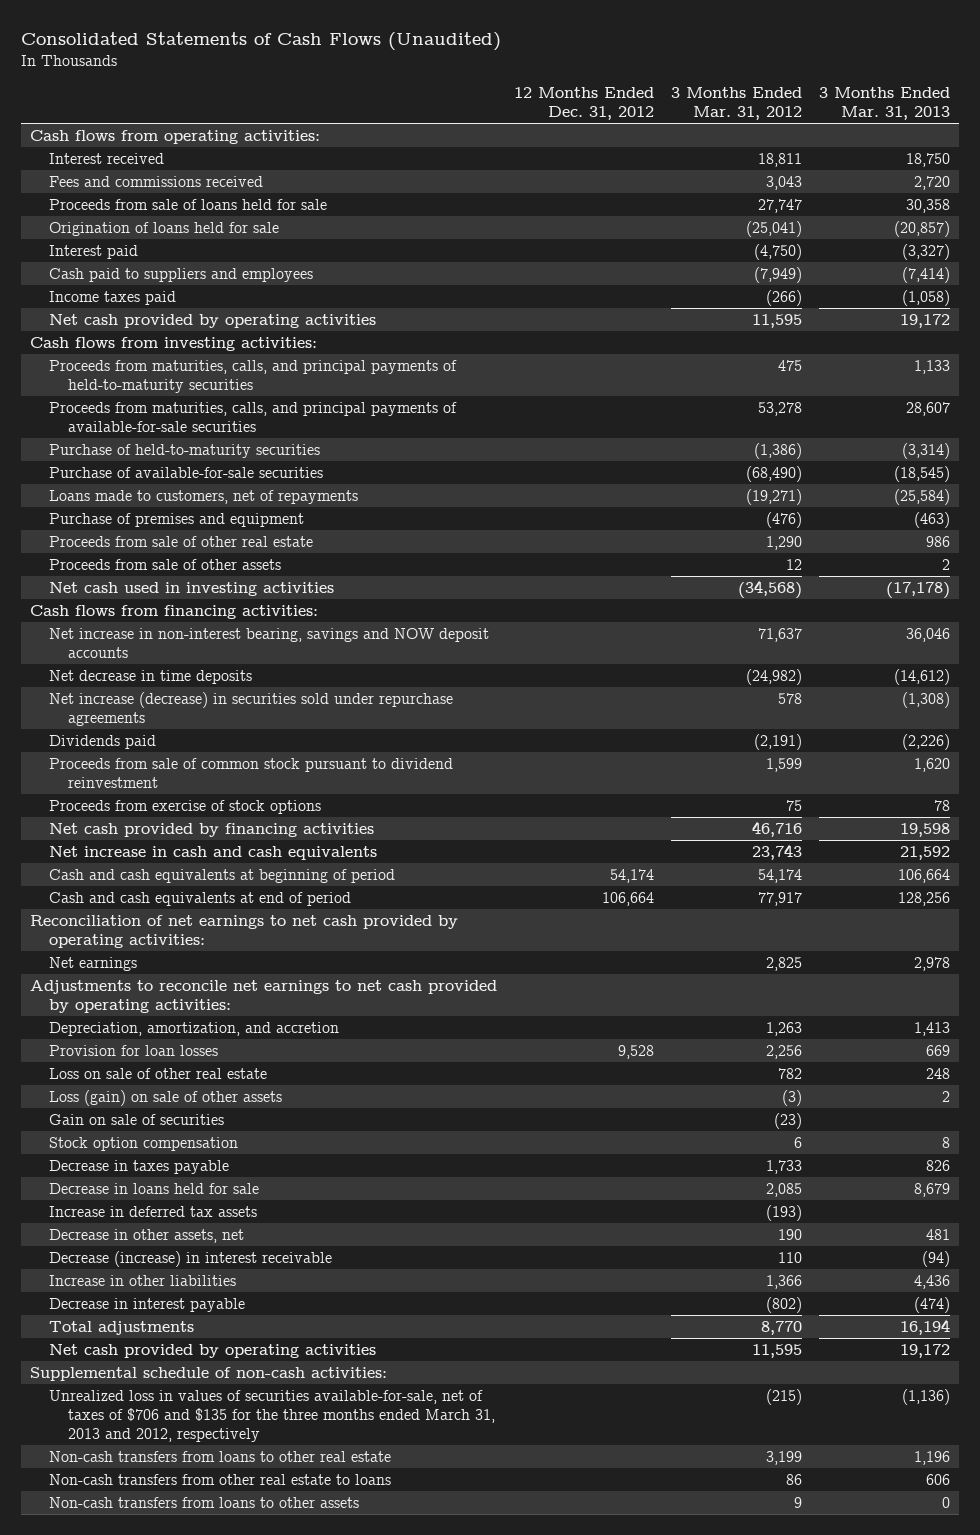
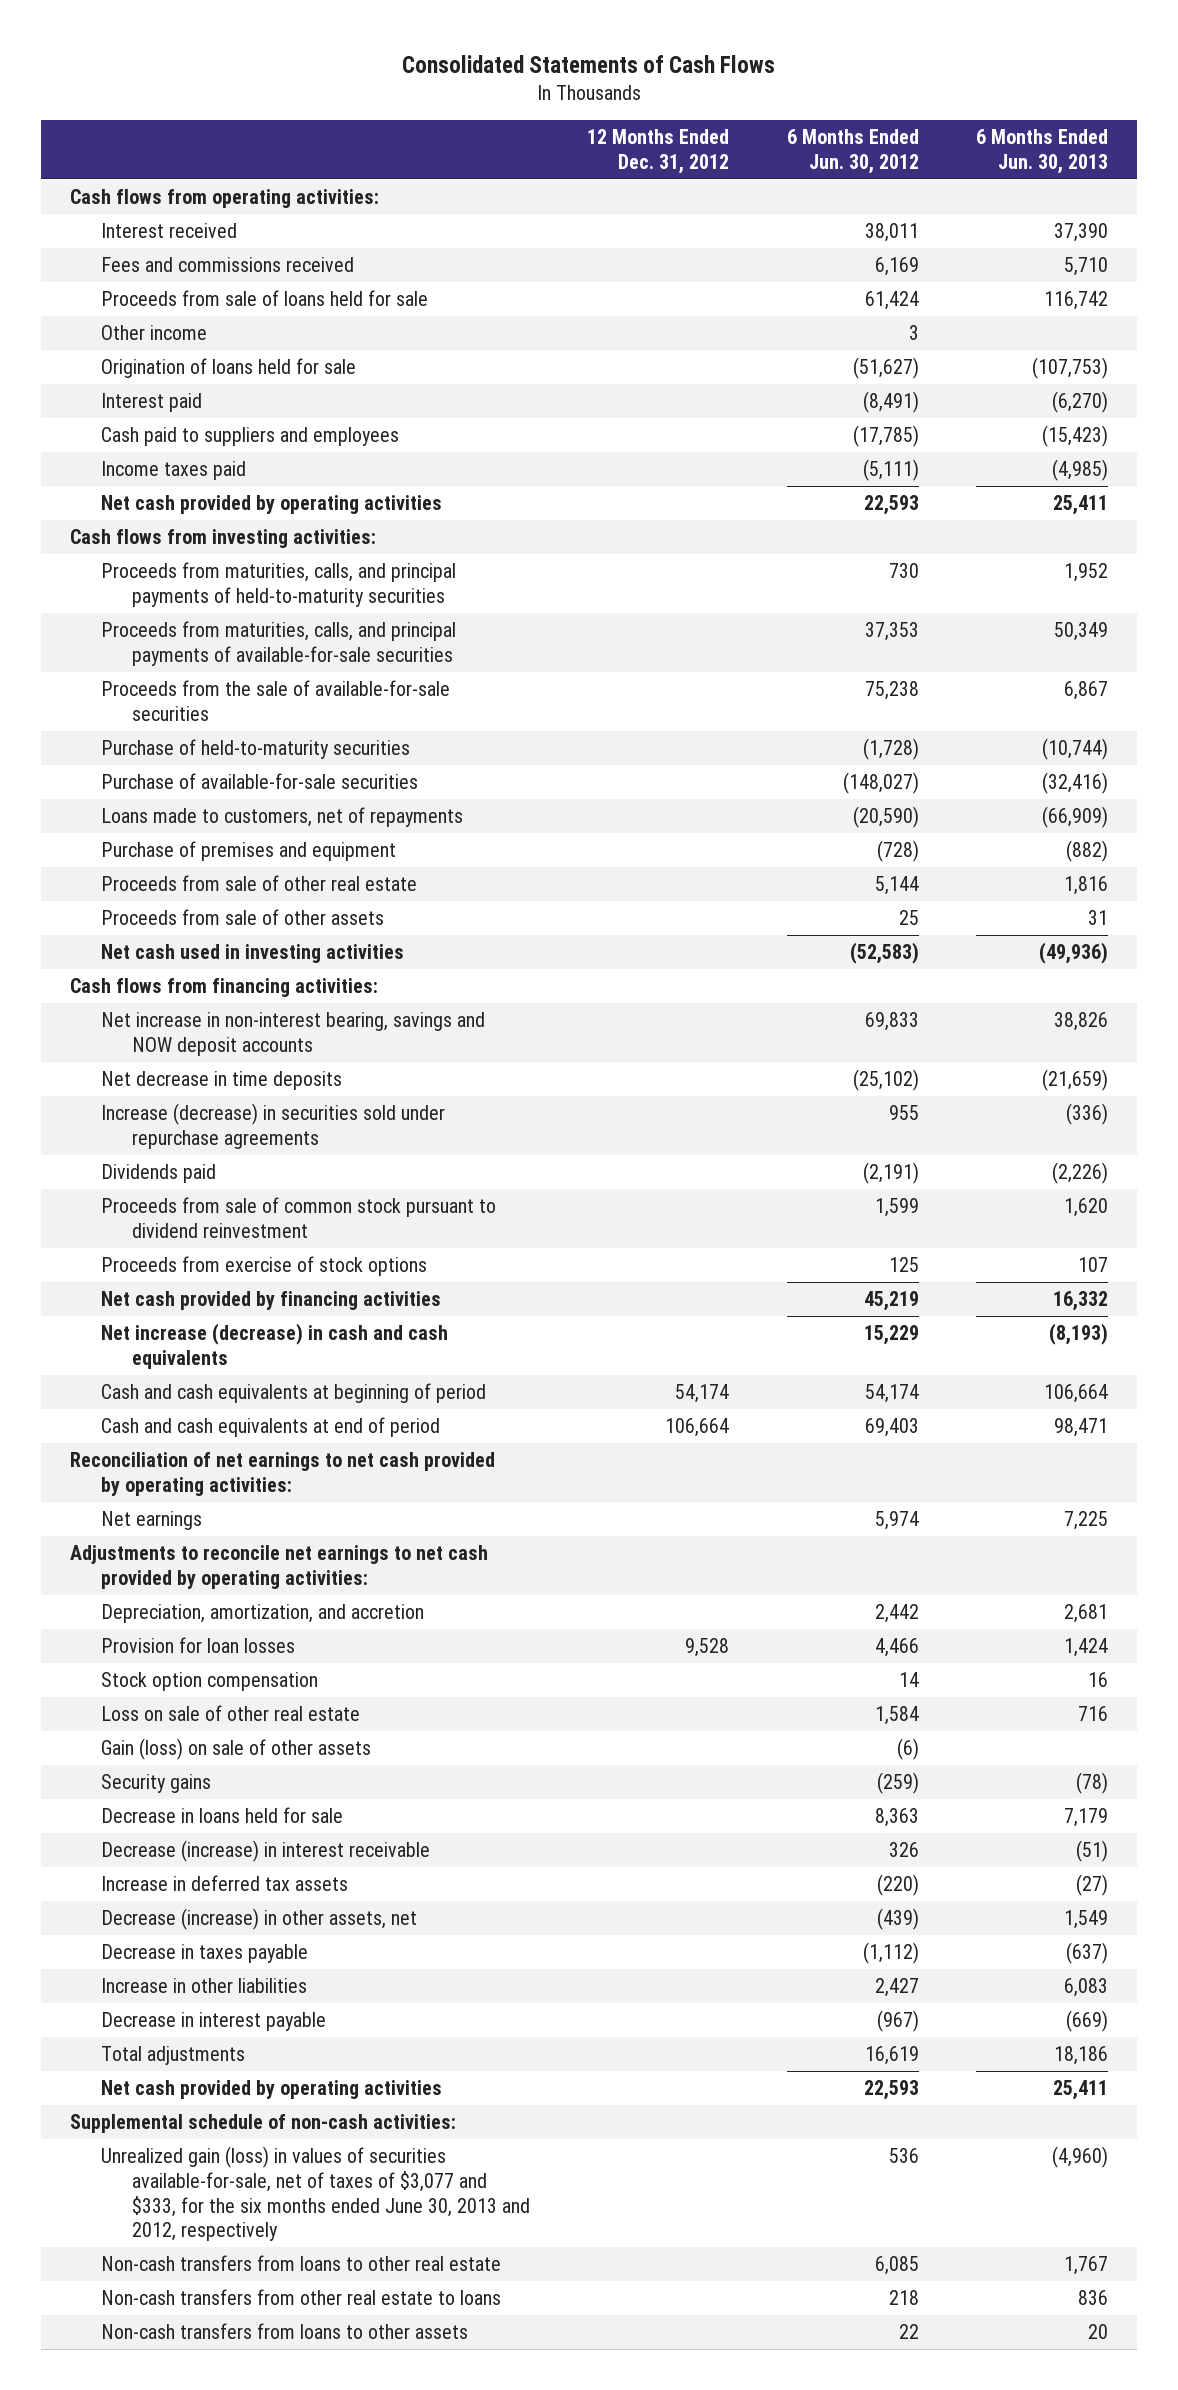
- Consolidated Statements of Cash Flows (Unaudited)
+ Consolidated Statements of Cash Flows
- | 12 Months Ended Dec. 31, 2012 | 3 Months Ended Mar. 31, 2012 | 3 Months Ended Mar. 31, 2013
+ | 12 Months Ended Dec. 31, 2012 | 6 Months Ended Jun. 30, 2012 | 6 Months Ended Jun. 30, 2013
+ Other income | | 3 |
+ Proceeds from the sale of available-for-sale securities | | 75,238 | 6,867
- Net increase (decrease) in securities sold under repurchase agreements | | 578 | (1,308)
+ Increase (decrease) in securities sold under repurchase agreements | | 955 | (336)
- Net increase in cash and cash equivalents | | 23,743 | 21,592
+ Net increase (decrease) in cash and cash equivalents | | 15,229 | (8,193)
- Loss (gain) on sale of other assets | | (3) | 2
- Gain on sale of securities | | (23) |
moved down: Loss on sale of other real estate | | 1,584 | 716
+ Gain (loss) on sale of other assets | | (6) |
+ Security gains | | (259) | (78)
- Decrease in other assets, net | | 190 | 481
moved down: Increase in deferred tax assets | | (220) | (27)
+ Decrease (increase) in other assets, net | | (439) | 1,549
moved down: Decrease in taxes payable | | (1,112) | (637)
- Unrealized loss in values of securities available-for-sale, net of taxes of $706 and $135 for the three months ended March 31, 2013 and 2012, respectively | | (215) | (1,136)
+ Unrealized gain (loss) in values of securities available-for-sale, net of taxes of $3,077 and $333, for the six months ended June 30, 2013 and 2012, respectively | | 536 | (4,960)

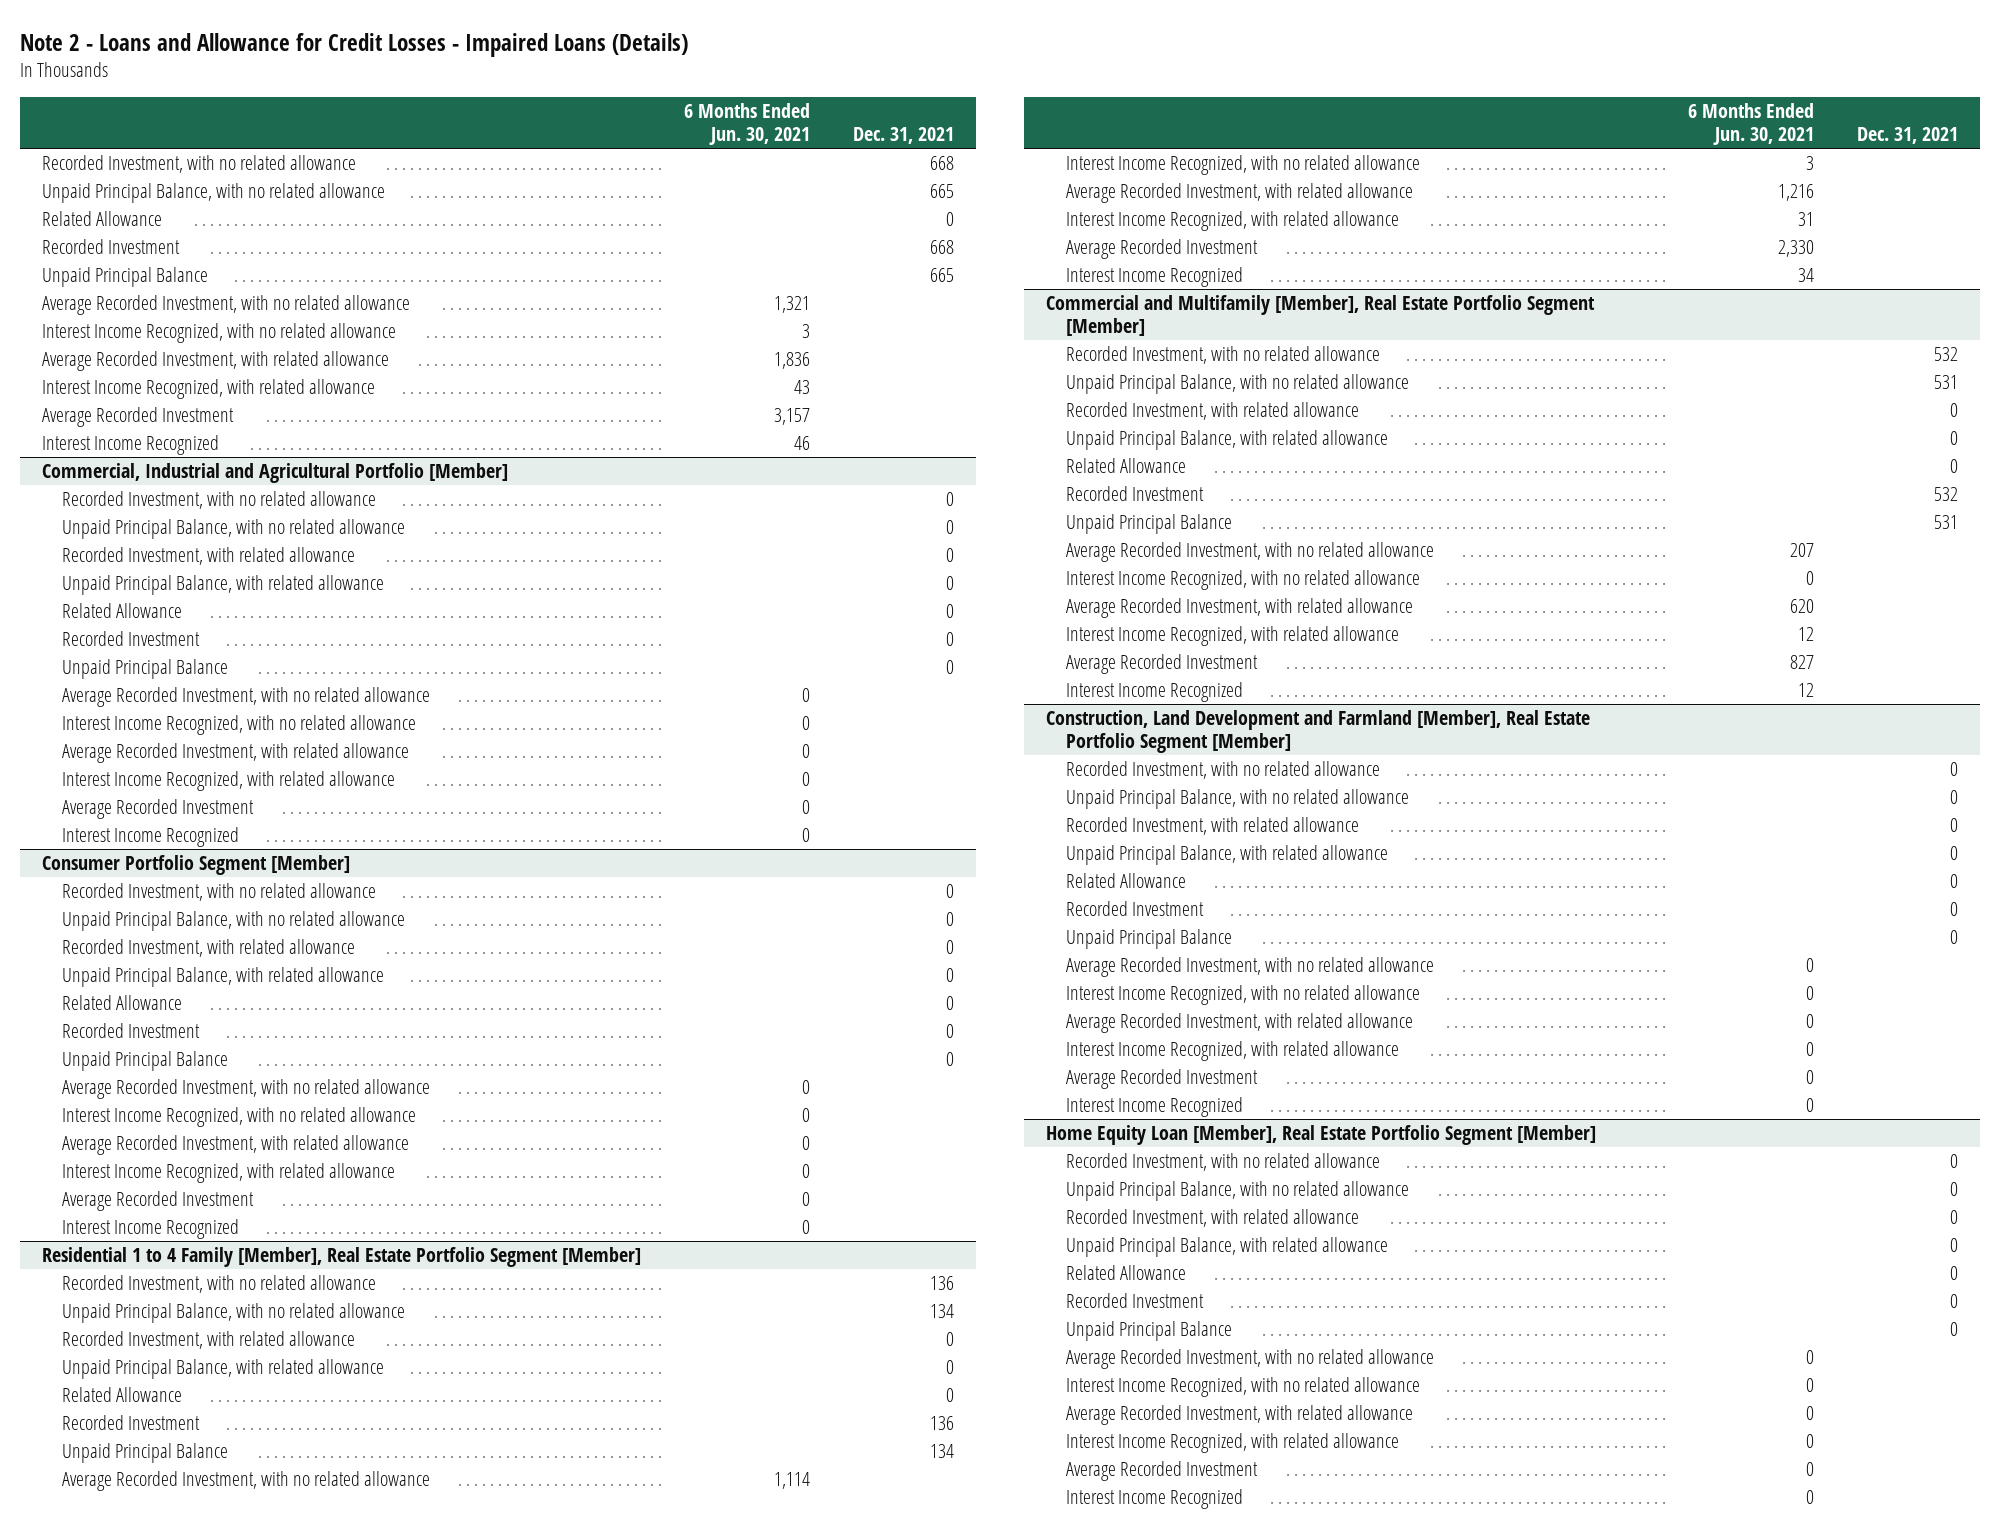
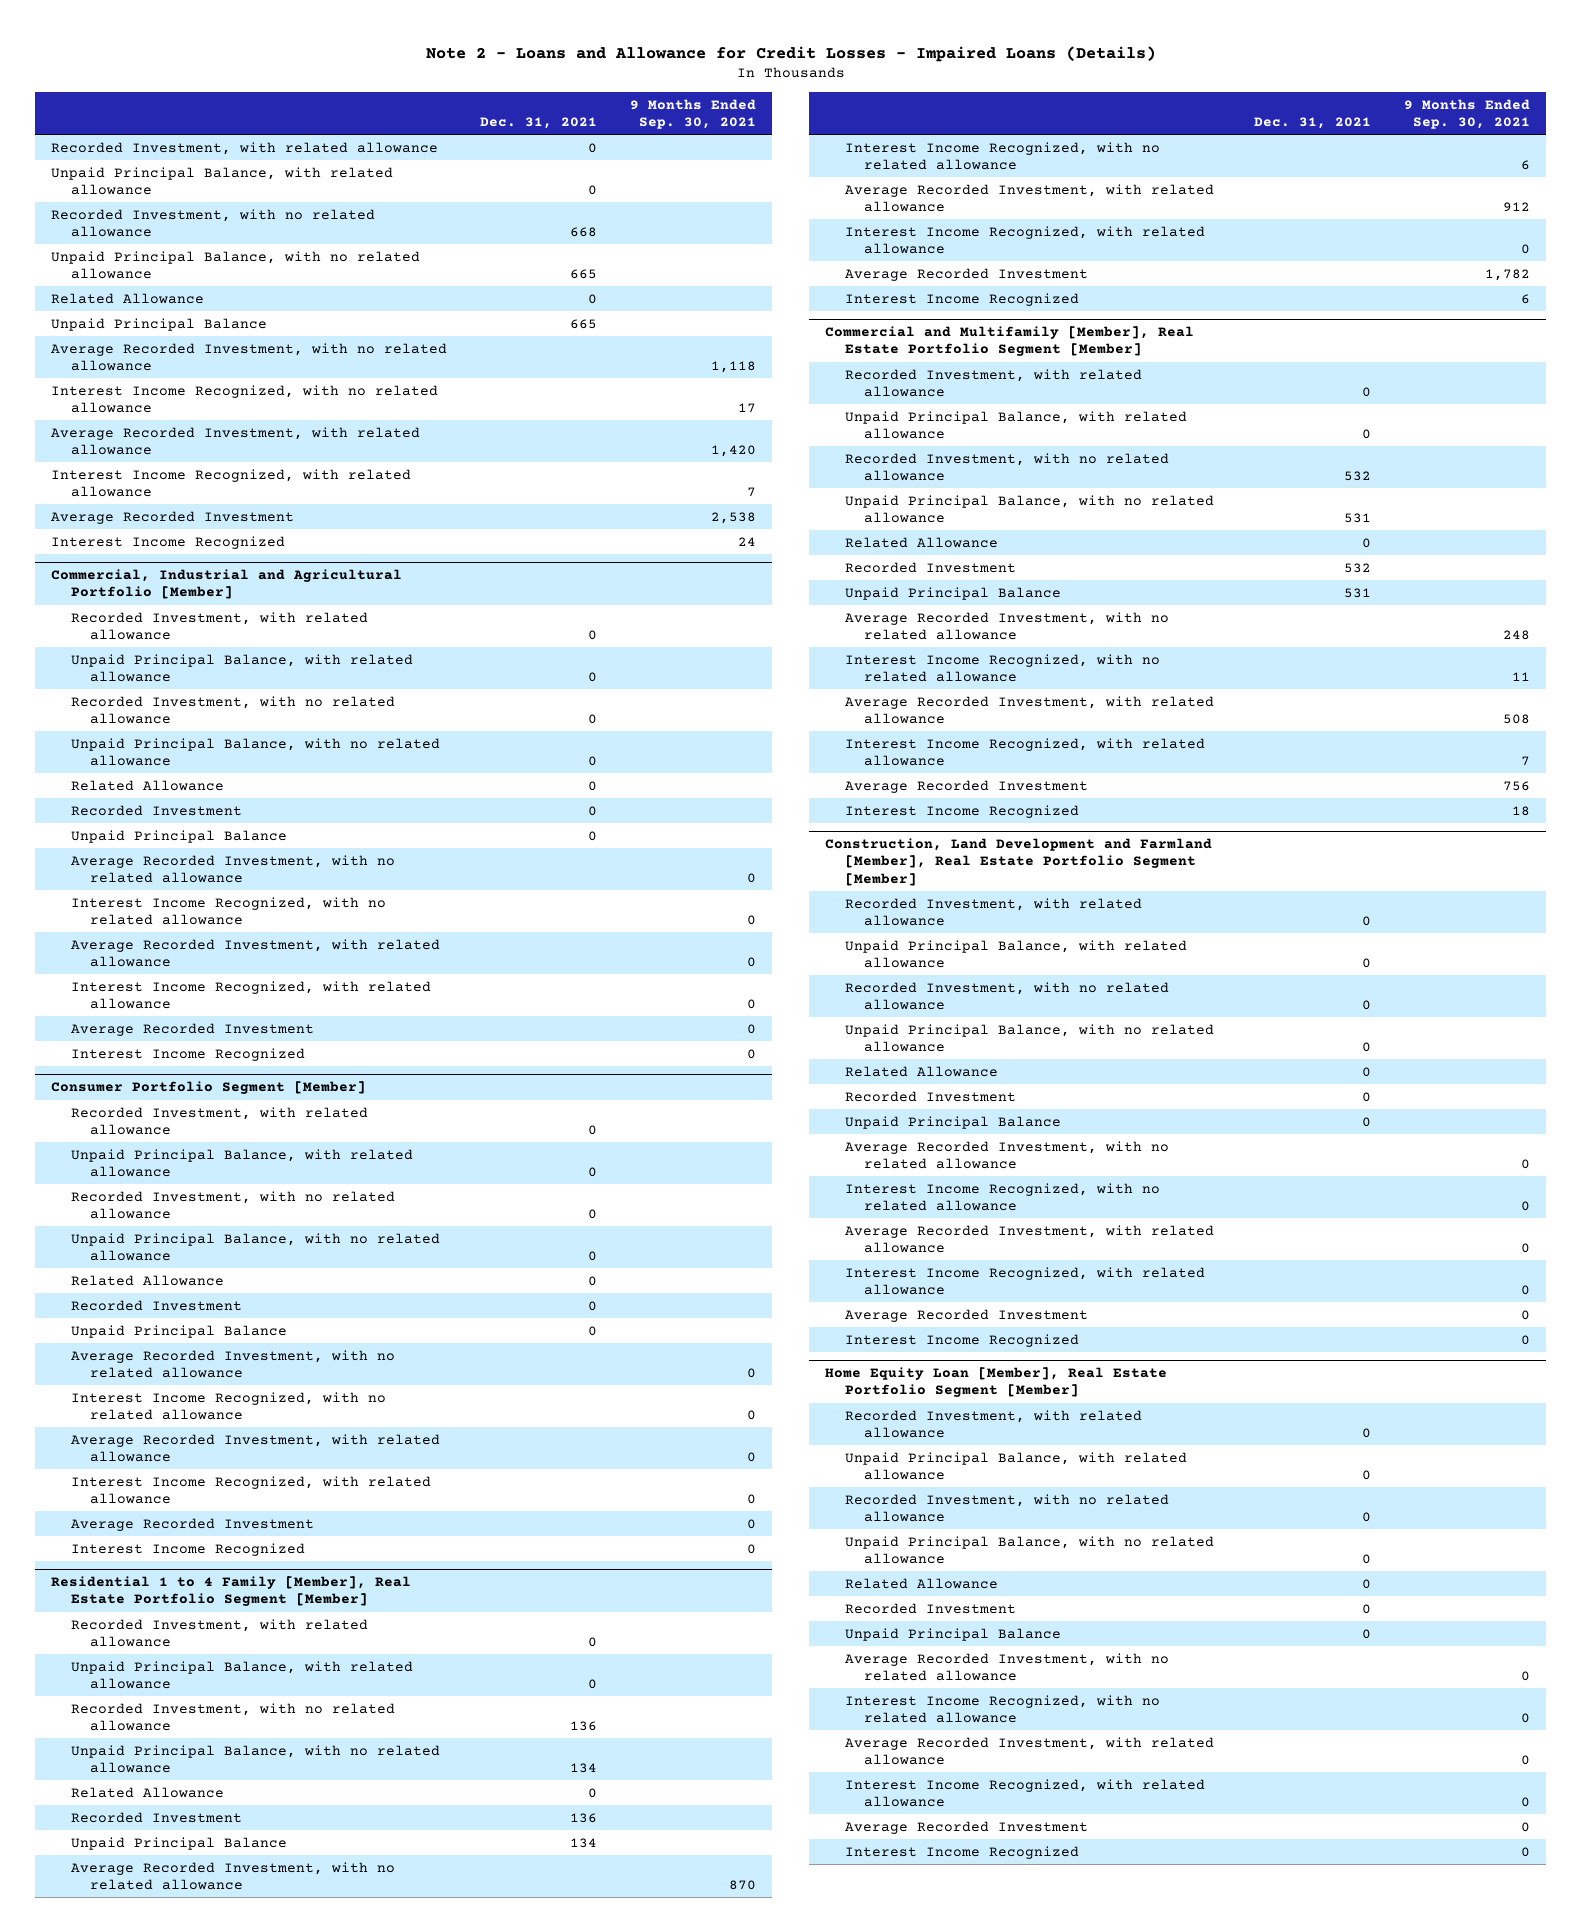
- | 6 Months Ended Jun. 30, 2021 | Dec. 31, 2021
+ | Dec. 31, 2021 | 9 Months Ended Sep. 30, 2021
+ Recorded Investment, with related allowance | 0 |
+ Unpaid Principal Balance, with related allowance | 0 |
- Recorded Investment | | 668
@ Commercial, Industrial and Agricultural Portfolio [Member]
moved down: Recorded Investment, with no related allowance | 0 |
moved down: Unpaid Principal Balance, with no related allowance | 0 |
@ Consumer Portfolio Segment [Member]
moved down: Recorded Investment, with no related allowance | 0 |
moved down: Unpaid Principal Balance, with no related allowance | 0 |
@ Residential 1 to 4 Family [Member], Real Estate Portfolio Segment [Member]
moved down: Recorded Investment, with no related allowance | 136 |
moved down: Unpaid Principal Balance, with no related allowance | 134 |
@ Commercial and Multifamily [Member], Real Estate Portfolio Segment [Member]
moved down: Recorded Investment, with no related allowance | 532 |
moved down: Unpaid Principal Balance, with no related allowance | 531 |
@ Construction, Land Development and Farmland [Member], Real Estate Portfolio Segment [Member]
moved down: Recorded Investment, with no related allowance | 0 |
moved down: Unpaid Principal Balance, with no related allowance | 0 |
@ Home Equity Loan [Member], Real Estate Portfolio Segment [Member]
moved down: Recorded Investment, with no related allowance | 0 |
moved down: Unpaid Principal Balance, with no related allowance | 0 |

